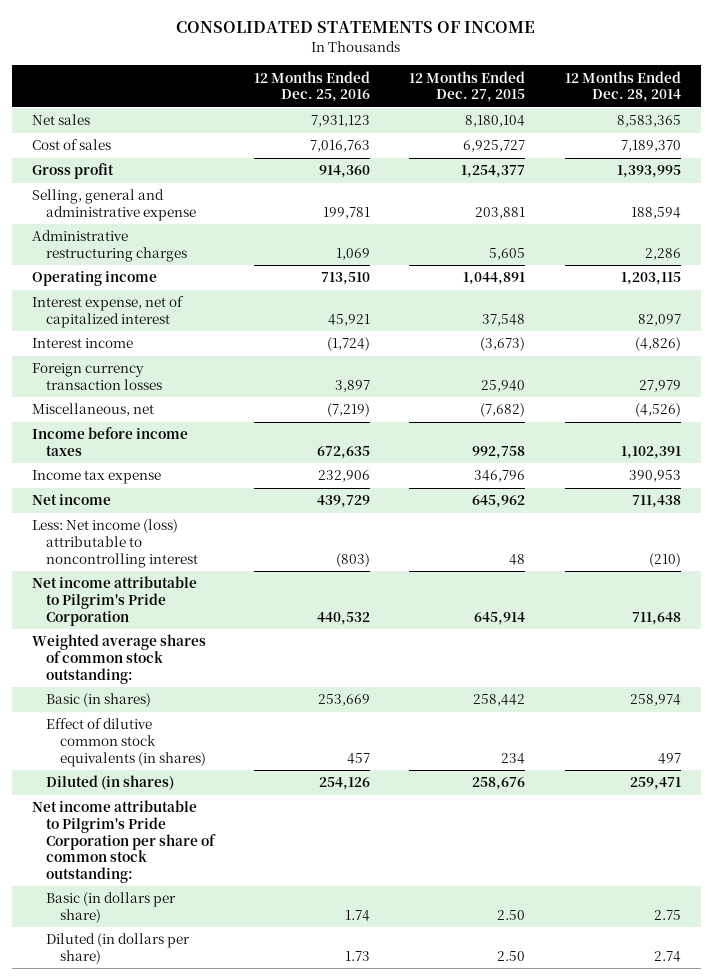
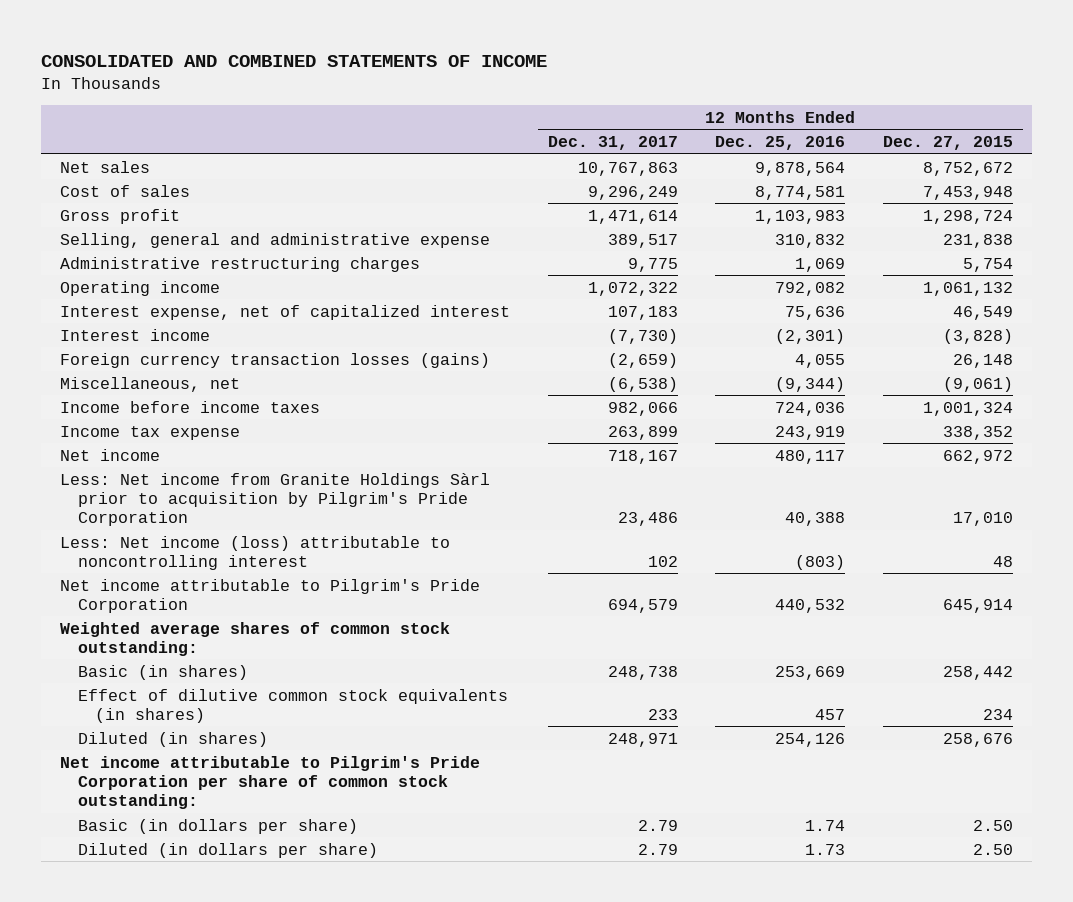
- CONSOLIDATED STATEMENTS OF INCOME
+ CONSOLIDATED AND COMBINED STATEMENTS OF INCOME
- | 12 Months Ended Dec. 25, 2016 | 12 Months Ended Dec. 27, 2015 | 12 Months Ended Dec. 28, 2014
+ | 12 Months Ended Dec. 31, 2017 | 12 Months Ended Dec. 25, 2016 | 12 Months Ended Dec. 27, 2015
- Net sales | 7,931,123 | 8,180,104 | 8,583,365
- Cost of sales | 7,016,763 | 6,925,727 | 7,189,370
- Gross profit | 914,360 | 1,254,377 | 1,393,995
- Selling, general and administrative expense | 199,781 | 203,881 | 188,594
- Administrative restructuring charges | 1,069 | 5,605 | 2,286
- Operating income | 713,510 | 1,044,891 | 1,203,115
- Interest expense, net of capitalized interest | 45,921 | 37,548 | 82,097
- Interest income | (1,724) | (3,673) | (4,826)
- Foreign currency transaction losses | 3,897 | 25,940 | 27,979
- Miscellaneous, net | (7,219) | (7,682) | (4,526)
- Income before income taxes | 672,635 | 992,758 | 1,102,391
- Income tax expense | 232,906 | 346,796 | 390,953
- Net income | 439,729 | 645,962 | 711,438
+ Net sales | 10,767,863 | 9,878,564 | 8,752,672
+ Cost of sales | 9,296,249 | 8,774,581 | 7,453,948
+ Gross profit | 1,471,614 | 1,103,983 | 1,298,724
+ Selling, general and administrative expense | 389,517 | 310,832 | 231,838
+ Administrative restructuring charges | 9,775 | 1,069 | 5,754
+ Operating income | 1,072,322 | 792,082 | 1,061,132
+ Interest expense, net of capitalized interest | 107,183 | 75,636 | 46,549
+ Interest income | (7,730) | (2,301) | (3,828)
+ Foreign currency transaction losses (gains) | (2,659) | 4,055 | 26,148
+ Miscellaneous, net | (6,538) | (9,344) | (9,061)
+ Income before income taxes | 982,066 | 724,036 | 1,001,324
+ Income tax expense | 263,899 | 243,919 | 338,352
+ Net income | 718,167 | 480,117 | 662,972
+ Less: Net income from Granite Holdings Sàrl prior to acquisition by Pilgrim's Pride Corporation | 23,486 | 40,388 | 17,010

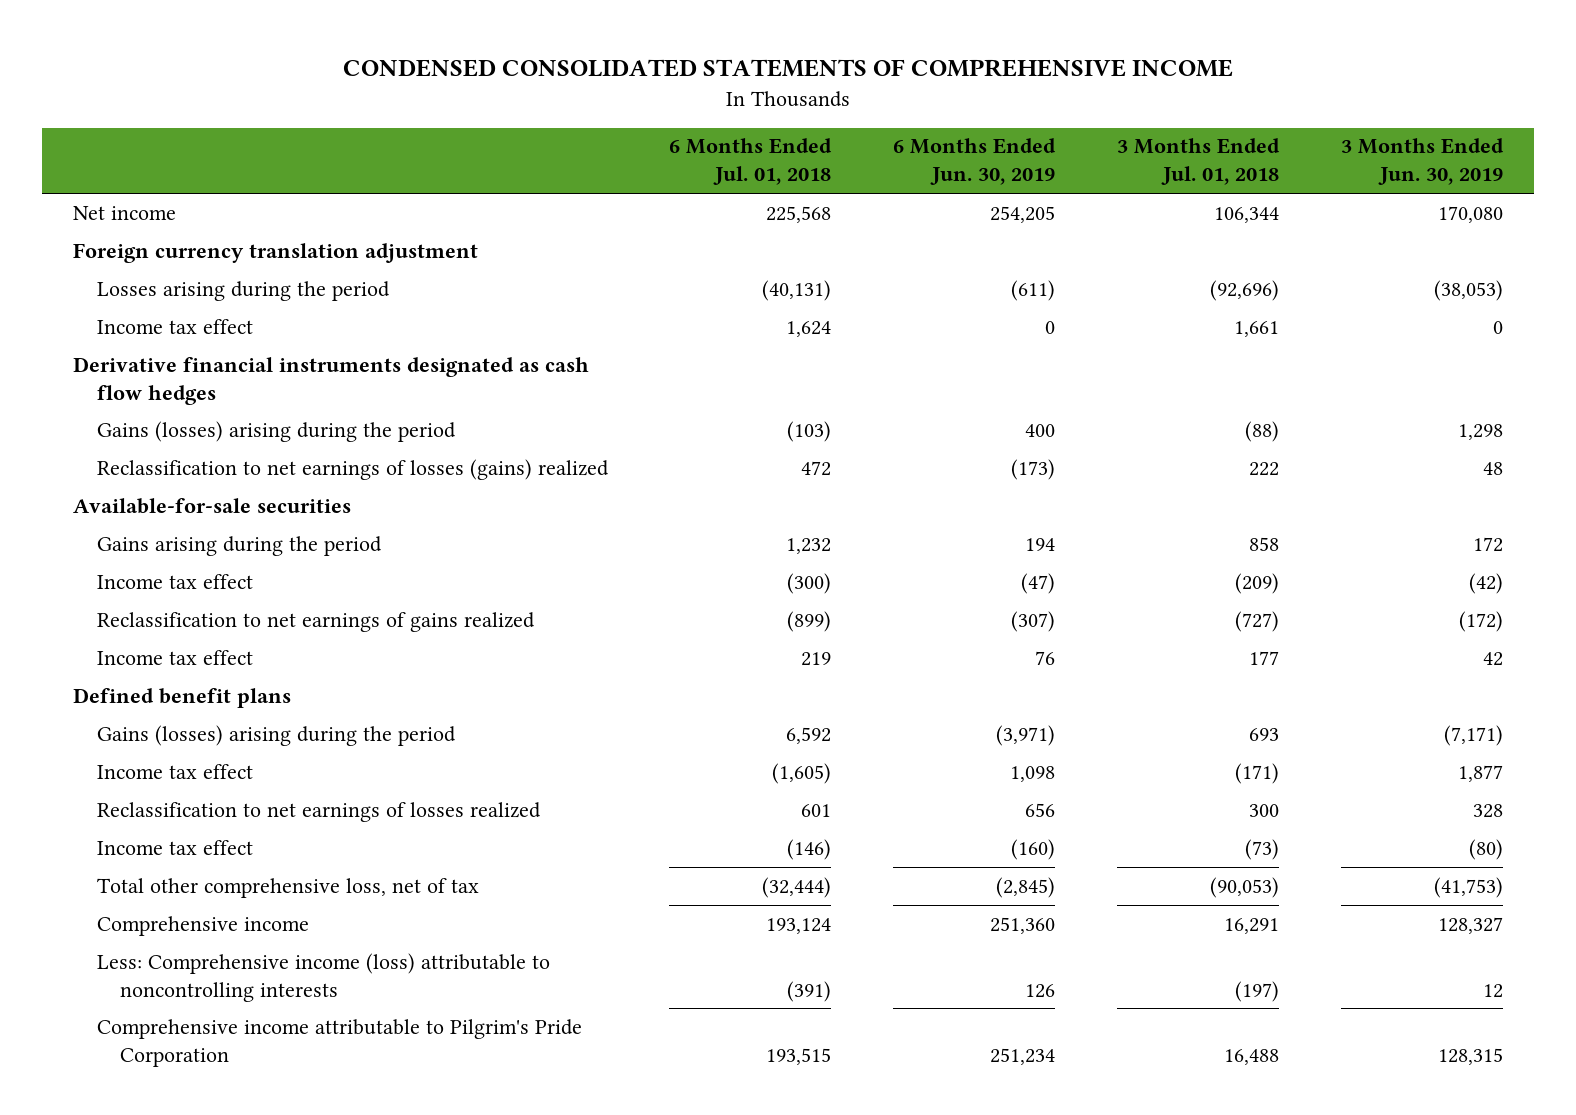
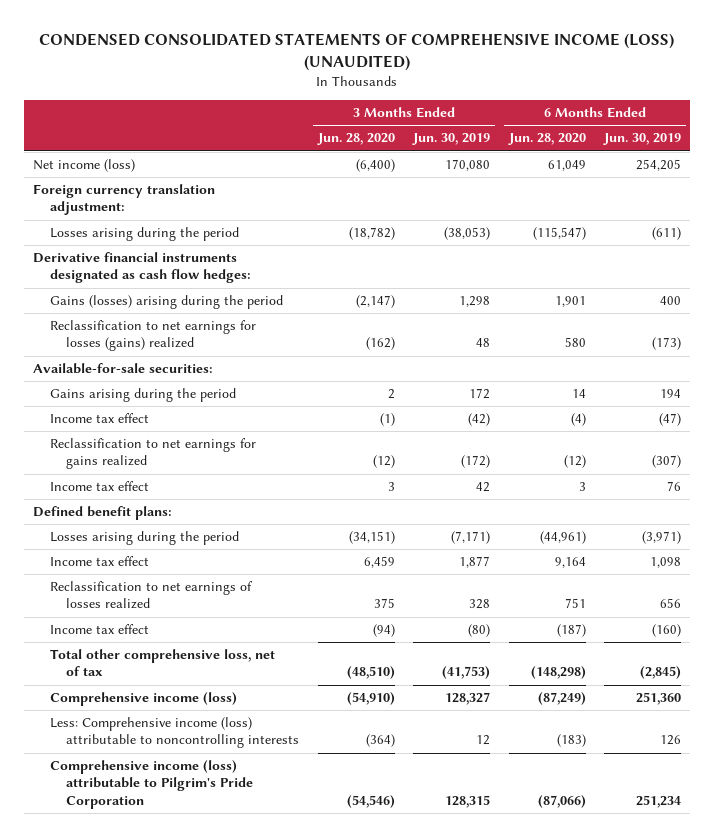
- CONDENSED CONSOLIDATED STATEMENTS OF COMPREHENSIVE INCOME
+ CONDENSED CONSOLIDATED STATEMENTS OF COMPREHENSIVE INCOME (LOSS) (UNAUDITED)
- | 6 Months Ended Jul. 01, 2018 | 6 Months Ended Jun. 30, 2019 | 3 Months Ended Jul. 01, 2018 | 3 Months Ended Jun. 30, 2019
+ | 3 Months Ended Jun. 28, 2020 | 3 Months Ended Jun. 30, 2019 | 6 Months Ended Jun. 28, 2020 | 6 Months Ended Jun. 30, 2019
- Net income | 225,568 | 254,205 | 106,344 | 170,080
- Foreign currency translation adjustment
+ Net income (loss) | (6,400) | 170,080 | 61,049 | 254,205
+ Foreign currency translation adjustment:
- Income tax effect | 1,624 | 0 | 1,661 | 0
- Derivative financial instruments designated as cash flow hedges
+ Derivative financial instruments designated as cash flow hedges:
- Reclassification to net earnings of losses (gains) realized | 472 | (173) | 222 | 48
- Available-for-sale securities
+ Reclassification to net earnings for losses (gains) realized | (162) | 48 | 580 | (173)
+ Available-for-sale securities:
- Reclassification to net earnings of gains realized | (899) | (307) | (727) | (172)
+ Reclassification to net earnings for gains realized | (12) | (172) | (12) | (307)
- Defined benefit plans
- Gains (losses) arising during the period | 6,592 | (3,971) | 693 | (7,171)
+ Defined benefit plans:
+ Losses arising during the period | (34,151) | (7,171) | (44,961) | (3,971)
- Comprehensive income | 193,124 | 251,360 | 16,291 | 128,327
+ Comprehensive income (loss) | (54,910) | 128,327 | (87,249) | 251,360
- Comprehensive income attributable to Pilgrim's Pride Corporation | 193,515 | 251,234 | 16,488 | 128,315
+ Comprehensive income (loss) attributable to Pilgrim's Pride Corporation | (54,546) | 128,315 | (87,066) | 251,234

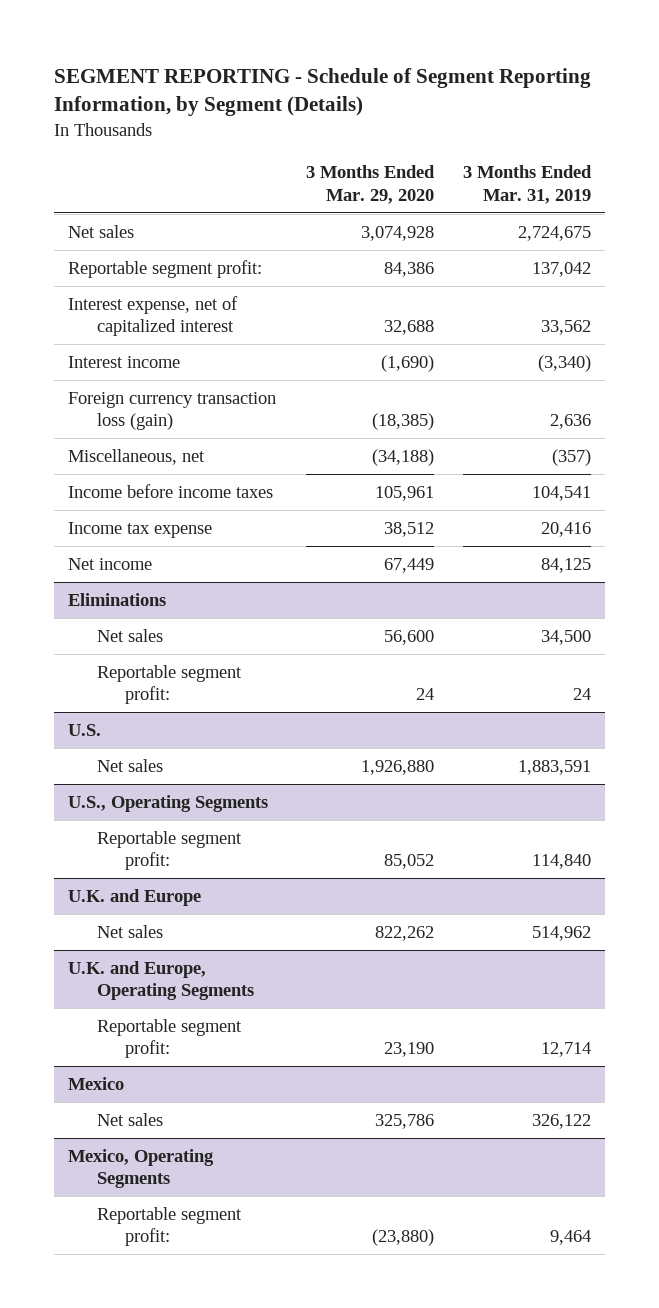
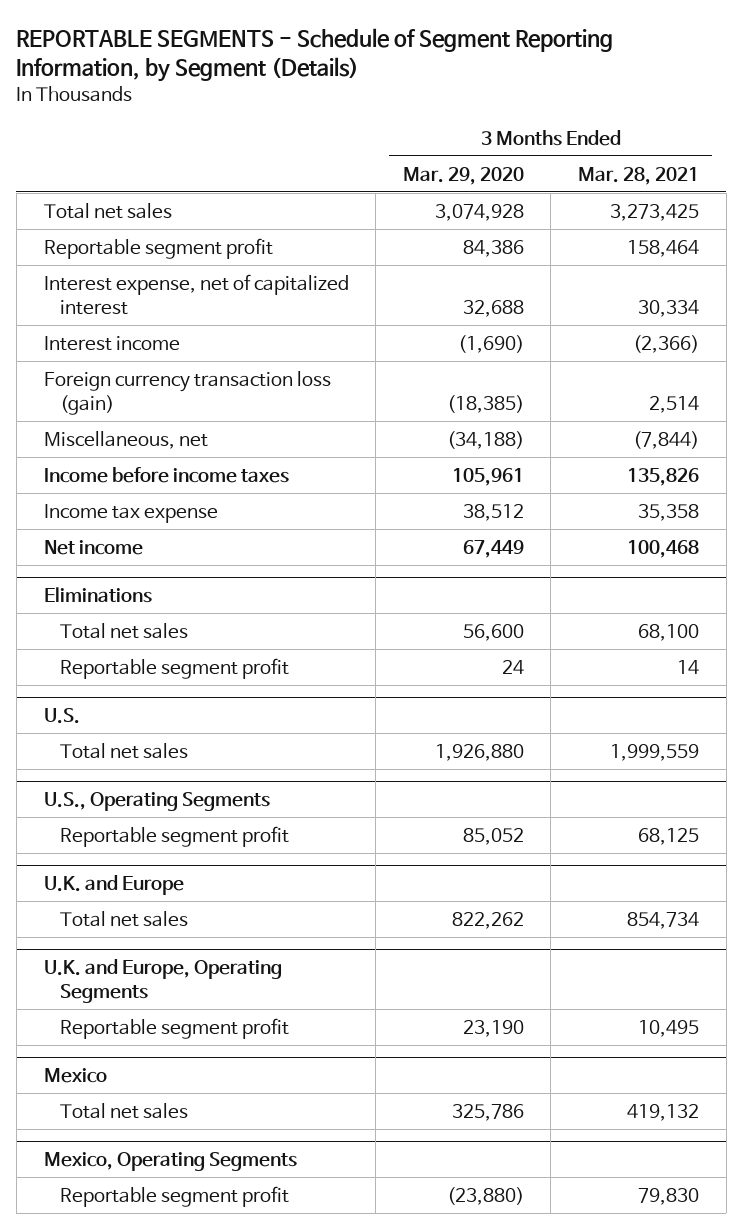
- SEGMENT REPORTING - Schedule of Segment Reporting Information, by Segment (Details)
+ REPORTABLE SEGMENTS - Schedule of Segment Reporting Information, by Segment (Details)
- | 3 Months Ended Mar. 29, 2020 | 3 Months Ended Mar. 31, 2019
+ | 3 Months Ended Mar. 29, 2020 | 3 Months Ended Mar. 28, 2021
- Net sales | 3,074,928 | 2,724,675
- Reportable segment profit: | 84,386 | 137,042
+ Total net sales | 3,074,928 | 3,273,425
+ Reportable segment profit | 84,386 | 158,464
@ Eliminations
- Net sales | 56,600 | 34,500
- Reportable segment profit: | 24 | 24
+ Total net sales | 56,600 | 68,100
+ Reportable segment profit | 24 | 14
@ U.S.
- Net sales | 1,926,880 | 1,883,591
+ Total net sales | 1,926,880 | 1,999,559
@ U.S., Operating Segments
- Reportable segment profit: | 85,052 | 114,840
+ Reportable segment profit | 85,052 | 68,125
@ U.K. and Europe
- Net sales | 822,262 | 514,962
+ Total net sales | 822,262 | 854,734
@ U.K. and Europe, Operating Segments
- Reportable segment profit: | 23,190 | 12,714
+ Reportable segment profit | 23,190 | 10,495
@ Mexico
- Net sales | 325,786 | 326,122
+ Total net sales | 325,786 | 419,132
@ Mexico, Operating Segments
- Reportable segment profit: | (23,880) | 9,464
+ Reportable segment profit | (23,880) | 79,830

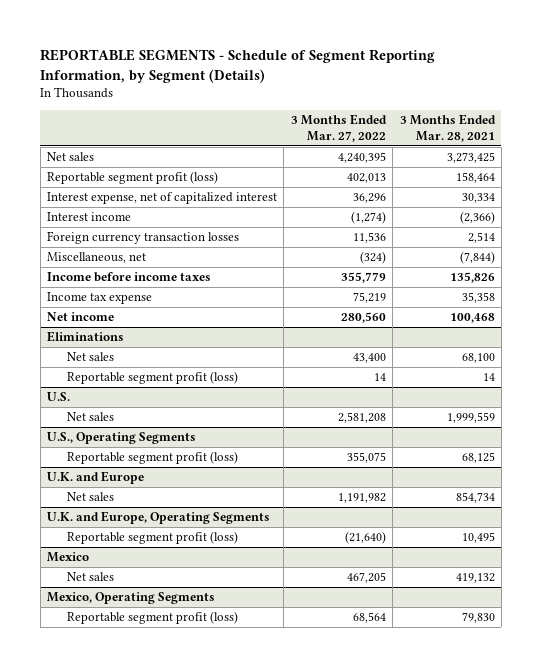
- | 3 Months Ended Mar. 29, 2020 | 3 Months Ended Mar. 28, 2021
+ | 3 Months Ended Mar. 27, 2022 | 3 Months Ended Mar. 28, 2021
- Total net sales | 3,074,928 | 3,273,425
- Reportable segment profit | 84,386 | 158,464
+ Net sales | 4,240,395 | 3,273,425
+ Reportable segment profit (loss) | 402,013 | 158,464
- Foreign currency transaction loss (gain) | (18,385) | 2,514
+ Foreign currency transaction losses | 11,536 | 2,514
@ Eliminations
- Total net sales | 56,600 | 68,100
- Reportable segment profit | 24 | 14
+ Net sales | 43,400 | 68,100
+ Reportable segment profit (loss) | 14 | 14
@ U.S.
- Total net sales | 1,926,880 | 1,999,559
+ Net sales | 2,581,208 | 1,999,559
@ U.S., Operating Segments
- Reportable segment profit | 85,052 | 68,125
+ Reportable segment profit (loss) | 355,075 | 68,125
@ U.K. and Europe
- Total net sales | 822,262 | 854,734
+ Net sales | 1,191,982 | 854,734
@ U.K. and Europe, Operating Segments
- Reportable segment profit | 23,190 | 10,495
+ Reportable segment profit (loss) | (21,640) | 10,495
@ Mexico
- Total net sales | 325,786 | 419,132
+ Net sales | 467,205 | 419,132
@ Mexico, Operating Segments
- Reportable segment profit | (23,880) | 79,830
+ Reportable segment profit (loss) | 68,564 | 79,830

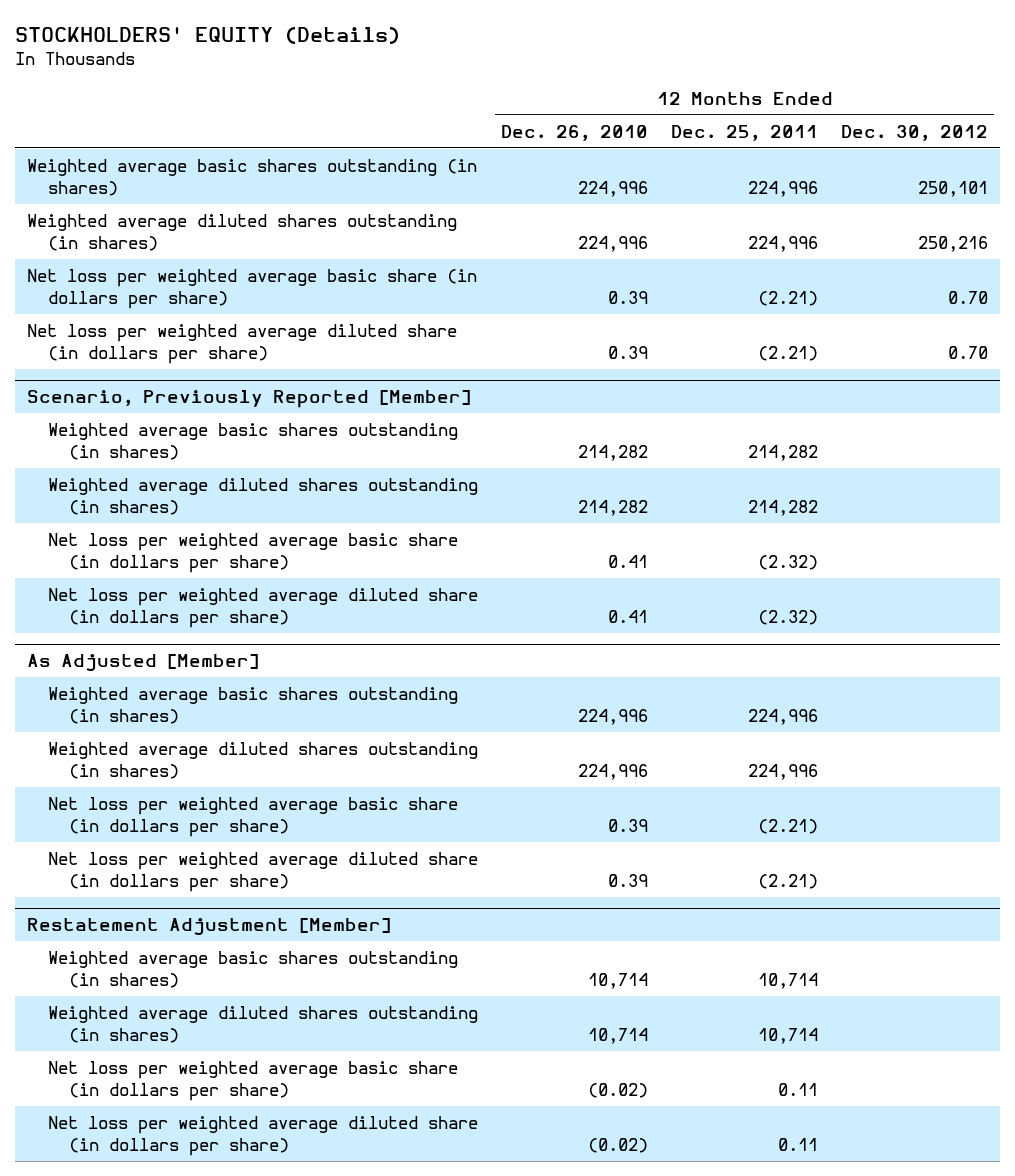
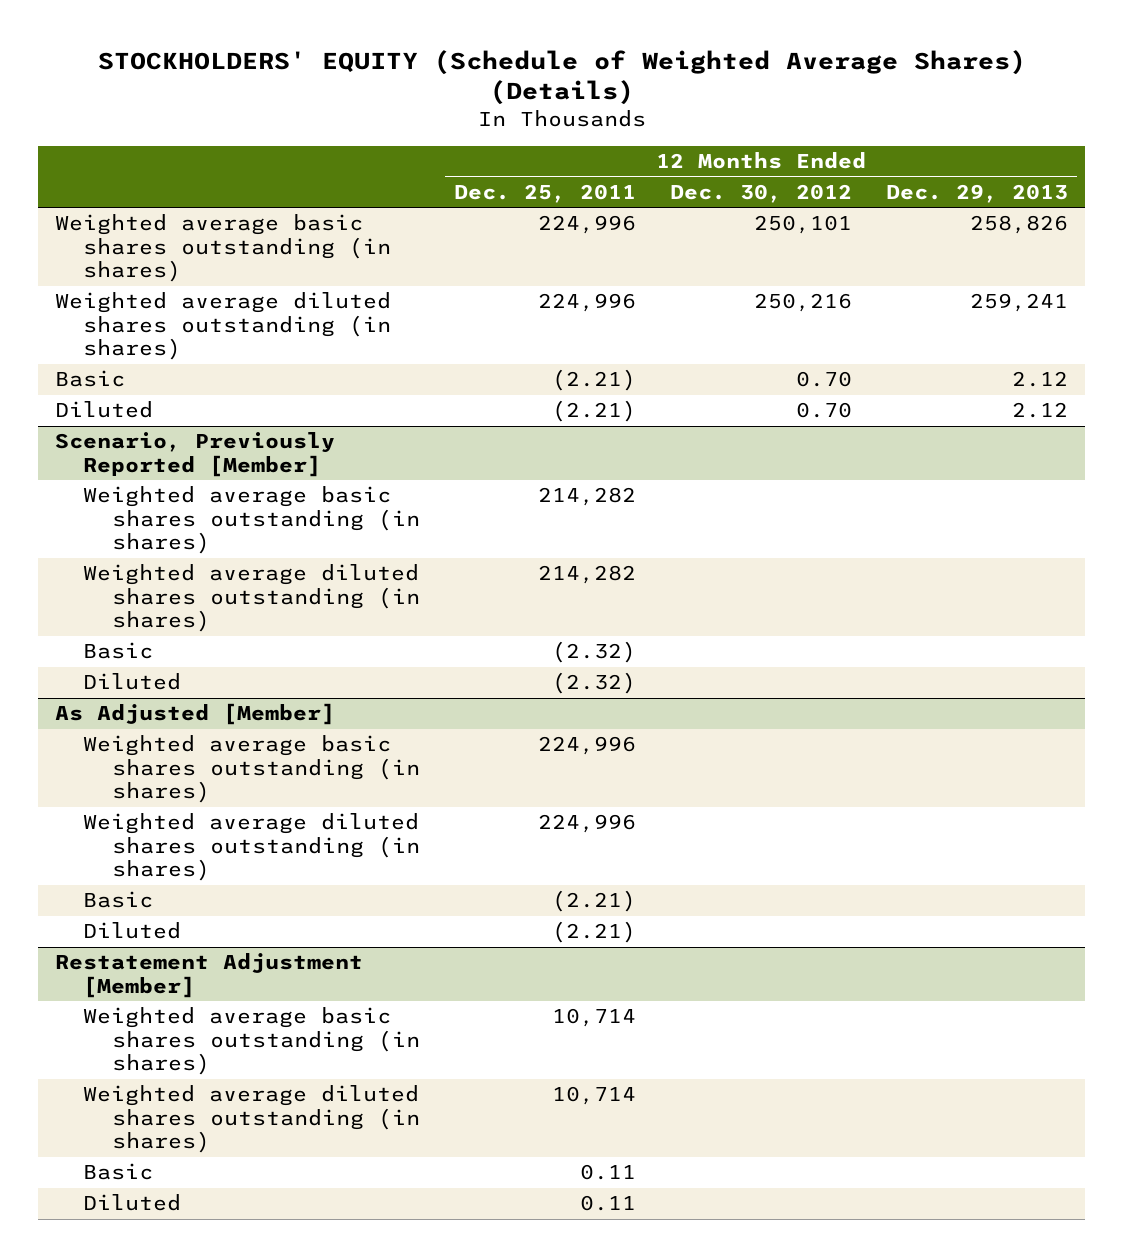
- STOCKHOLDERS' EQUITY (Details)
+ STOCKHOLDERS' EQUITY (Schedule of Weighted Average Shares) (Details)
- | 12 Months Ended Dec. 26, 2010 | 12 Months Ended Dec. 25, 2011 | 12 Months Ended Dec. 30, 2012
+ | 12 Months Ended Dec. 25, 2011 | 12 Months Ended Dec. 30, 2012 | 12 Months Ended Dec. 29, 2013
- Net loss per weighted average basic share (in dollars per share) | 0.39 | (2.21) | 0.70
- Net loss per weighted average diluted share (in dollars per share) | 0.39 | (2.21) | 0.70
+ Basic | (2.21) | 0.70 | 2.12
+ Diluted | (2.21) | 0.70 | 2.12
@ Scenario, Previously Reported [Member]
- Net loss per weighted average basic share (in dollars per share) | 0.41 | (2.32) |
- Net loss per weighted average diluted share (in dollars per share) | 0.41 | (2.32) |
+ Basic | (2.32) | |
+ Diluted | (2.32) | |
@ As Adjusted [Member]
- Net loss per weighted average basic share (in dollars per share) | 0.39 | (2.21) |
- Net loss per weighted average diluted share (in dollars per share) | 0.39 | (2.21) |
+ Basic | (2.21) | |
+ Diluted | (2.21) | |
@ Restatement Adjustment [Member]
- Net loss per weighted average basic share (in dollars per share) | (0.02) | 0.11 |
- Net loss per weighted average diluted share (in dollars per share) | (0.02) | 0.11 |
+ Basic | 0.11 | |
+ Diluted | 0.11 | |

